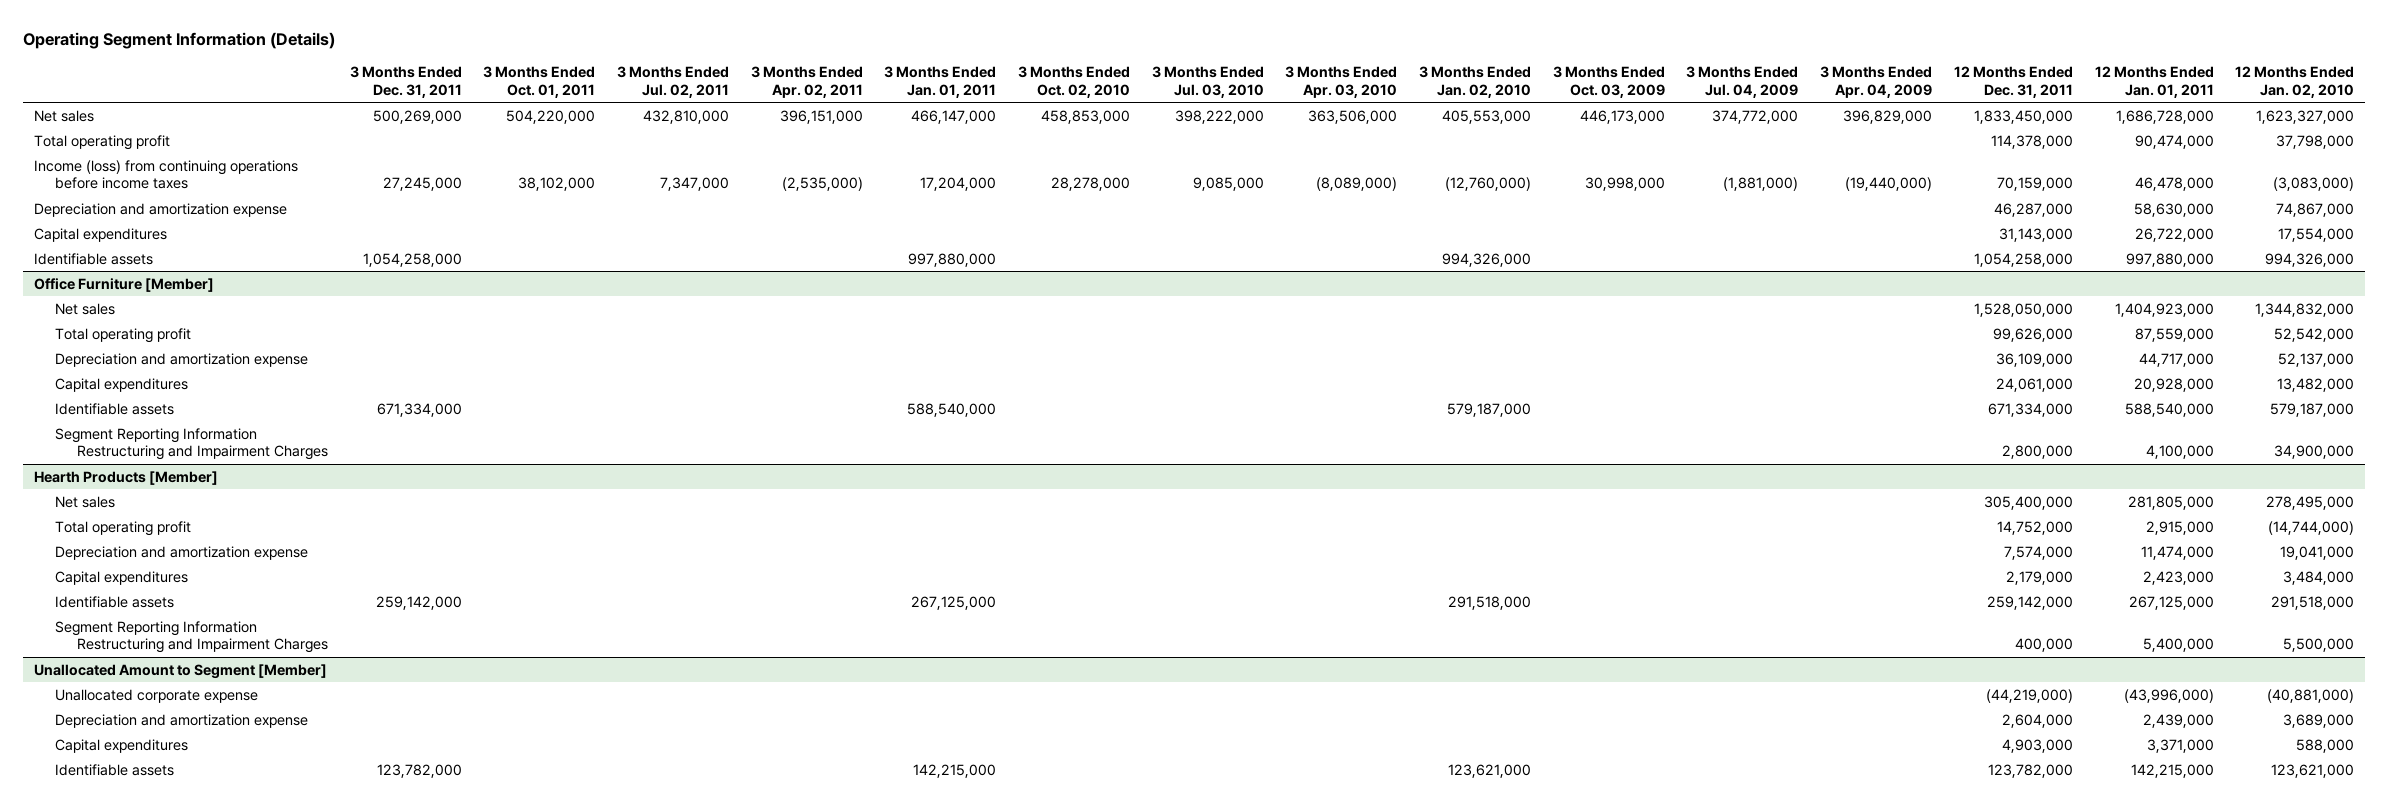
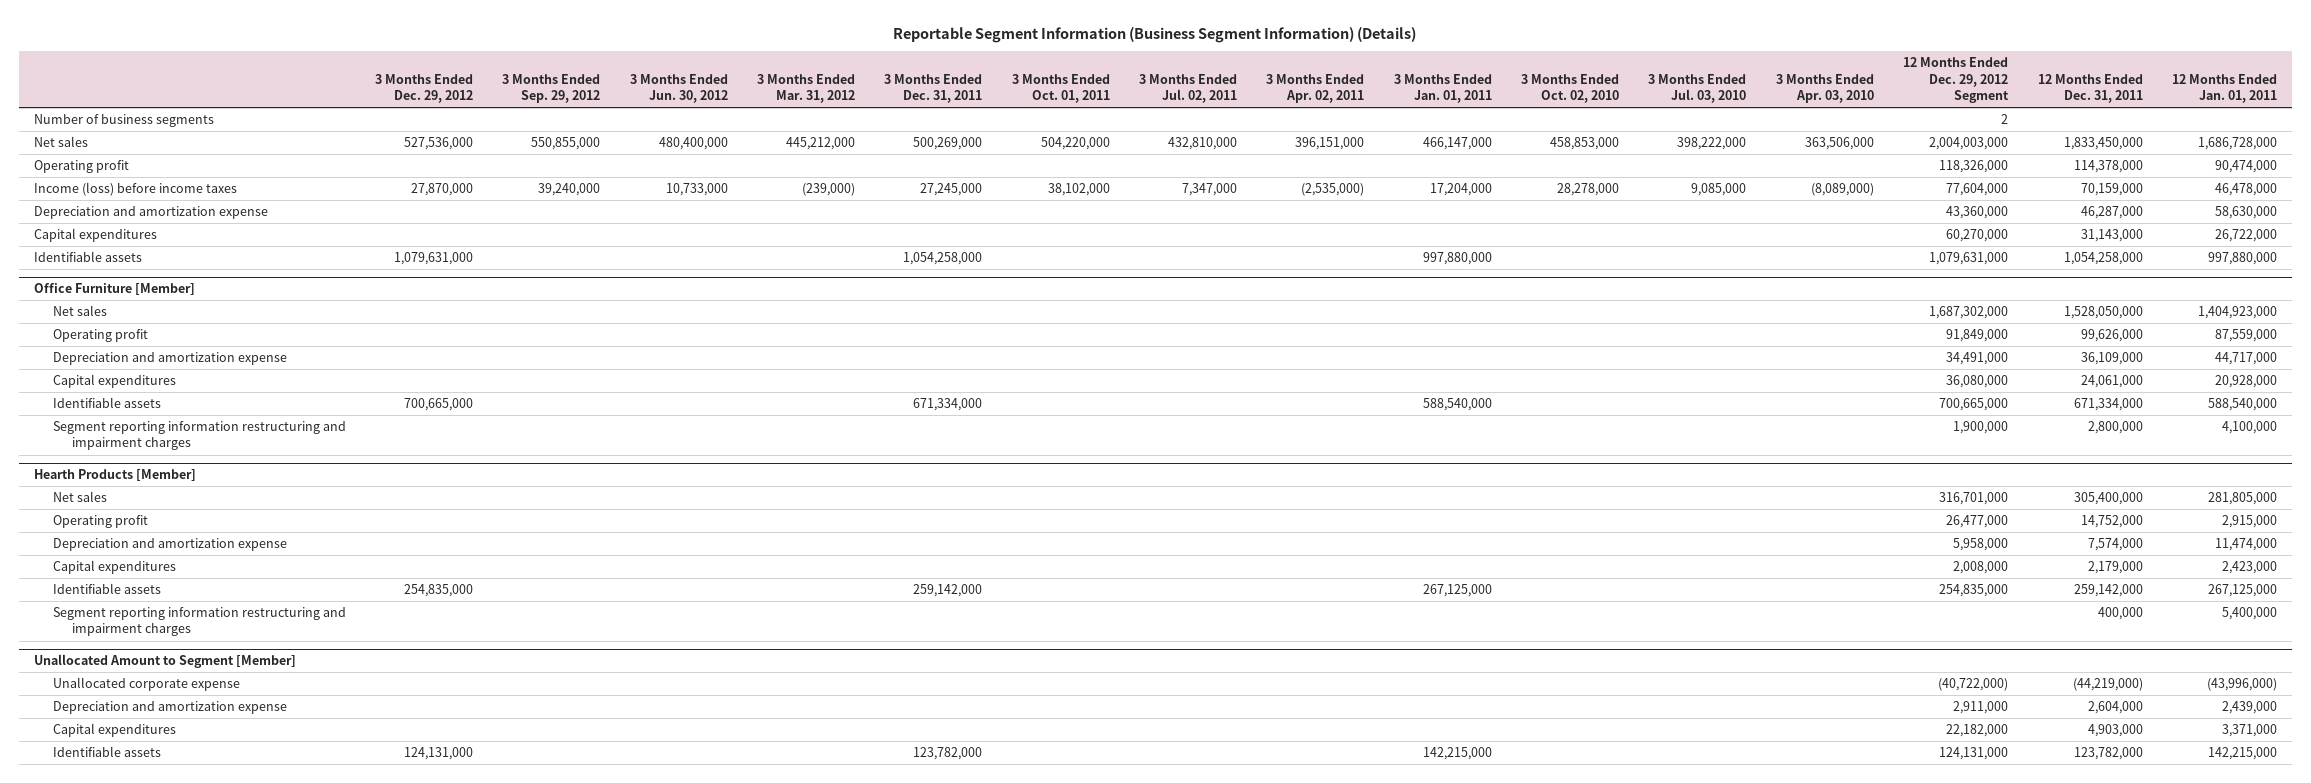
- Operating Segment Information (Details)
+ Reportable Segment Information (Business Segment Information) (Details)
- | 3 Months Ended Dec. 31, 2011 | 3 Months Ended Oct. 01, 2011 | 3 Months Ended Jul. 02, 2011 | 3 Months Ended Apr. 02, 2011 | 3 Months Ended Jan. 01, 2011 | 3 Months Ended Oct. 02, 2010 | 3 Months Ended Jul. 03, 2010 | 3 Months Ended Apr. 03, 2010 | 3 Months Ended Jan. 02, 2010 | 3 Months Ended Oct. 03, 2009 | 3 Months Ended Jul. 04, 2009 | 3 Months Ended Apr. 04, 2009 | 12 Months Ended Dec. 31, 2011 | 12 Months Ended Jan. 01, 2011 | 12 Months Ended Jan. 02, 2010
+ | 3 Months Ended Dec. 29, 2012 | 3 Months Ended Sep. 29, 2012 | 3 Months Ended Jun. 30, 2012 | 3 Months Ended Mar. 31, 2012 | 3 Months Ended Dec. 31, 2011 | 3 Months Ended Oct. 01, 2011 | 3 Months Ended Jul. 02, 2011 | 3 Months Ended Apr. 02, 2011 | 3 Months Ended Jan. 01, 2011 | 3 Months Ended Oct. 02, 2010 | 3 Months Ended Jul. 03, 2010 | 3 Months Ended Apr. 03, 2010 | 12 Months Ended Dec. 29, 2012 Segment | 12 Months Ended Dec. 31, 2011 | 12 Months Ended Jan. 01, 2011
+ Number of business segments | | | | | | | | | | | | | 2 | |
- Total operating profit | | | | | | | | | | | | | 114,378,000 | 90,474,000 | 37,798,000
- Income (loss) from continuing operations before income taxes | 27,245,000 | 38,102,000 | 7,347,000 | (2,535,000) | 17,204,000 | 28,278,000 | 9,085,000 | (8,089,000) | (12,760,000) | 30,998,000 | (1,881,000) | (19,440,000) | 70,159,000 | 46,478,000 | (3,083,000)
+ Operating profit | | | | | | | | | | | | | 118,326,000 | 114,378,000 | 90,474,000
+ Income (loss) before income taxes | 27,870,000 | 39,240,000 | 10,733,000 | (239,000) | 27,245,000 | 38,102,000 | 7,347,000 | (2,535,000) | 17,204,000 | 28,278,000 | 9,085,000 | (8,089,000) | 77,604,000 | 70,159,000 | 46,478,000
@ Office Furniture [Member]
- Total operating profit | | | | | | | | | | | | | 99,626,000 | 87,559,000 | 52,542,000
+ Operating profit | | | | | | | | | | | | | 91,849,000 | 99,626,000 | 87,559,000
- Segment Reporting Information Restructuring and Impairment Charges | | | | | | | | | | | | | 2,800,000 | 4,100,000 | 34,900,000
+ Segment reporting information restructuring and impairment charges | | | | | | | | | | | | | 1,900,000 | 2,800,000 | 4,100,000
@ Hearth Products [Member]
- Total operating profit | | | | | | | | | | | | | 14,752,000 | 2,915,000 | (14,744,000)
+ Operating profit | | | | | | | | | | | | | 26,477,000 | 14,752,000 | 2,915,000
- Segment Reporting Information Restructuring and Impairment Charges | | | | | | | | | | | | | 400,000 | 5,400,000 | 5,500,000
+ Segment reporting information restructuring and impairment charges | | | | | | | | | | | | | | 400,000 | 5,400,000

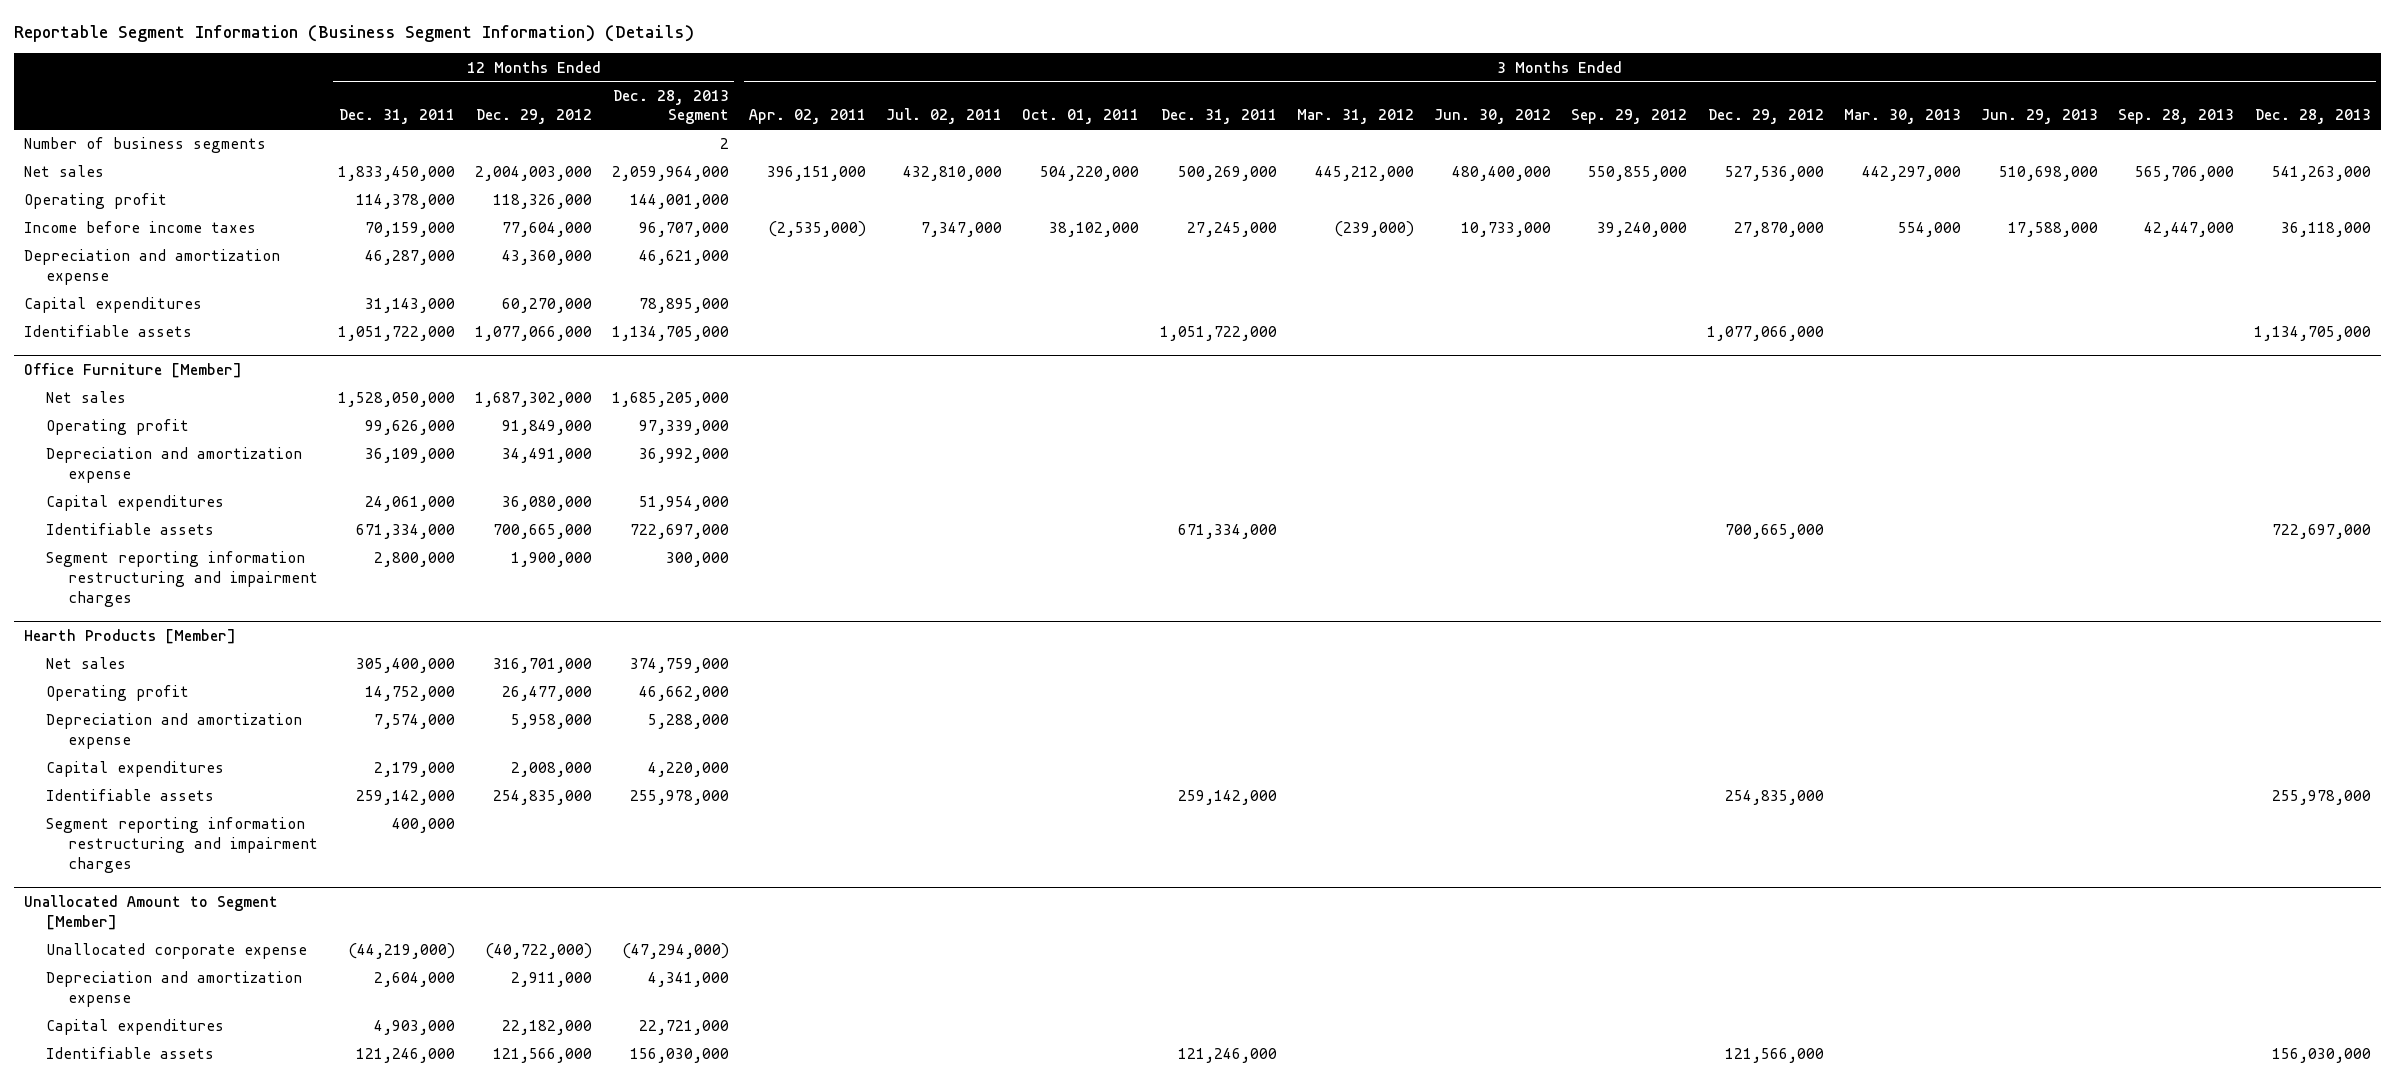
- | 3 Months Ended Dec. 29, 2012 | 3 Months Ended Sep. 29, 2012 | 3 Months Ended Jun. 30, 2012 | 3 Months Ended Mar. 31, 2012 | 3 Months Ended Dec. 31, 2011 | 3 Months Ended Oct. 01, 2011 | 3 Months Ended Jul. 02, 2011 | 3 Months Ended Apr. 02, 2011 | 3 Months Ended Jan. 01, 2011 | 3 Months Ended Oct. 02, 2010 | 3 Months Ended Jul. 03, 2010 | 3 Months Ended Apr. 03, 2010 | 12 Months Ended Dec. 29, 2012 Segment | 12 Months Ended Dec. 31, 2011 | 12 Months Ended Jan. 01, 2011
+ | 12 Months Ended Dec. 31, 2011 | 12 Months Ended Dec. 29, 2012 | 12 Months Ended Dec. 28, 2013 Segment | 3 Months Ended Apr. 02, 2011 | 3 Months Ended Jul. 02, 2011 | 3 Months Ended Oct. 01, 2011 | 3 Months Ended Dec. 31, 2011 | 3 Months Ended Mar. 31, 2012 | 3 Months Ended Jun. 30, 2012 | 3 Months Ended Sep. 29, 2012 | 3 Months Ended Dec. 29, 2012 | 3 Months Ended Mar. 30, 2013 | 3 Months Ended Jun. 29, 2013 | 3 Months Ended Sep. 28, 2013 | 3 Months Ended Dec. 28, 2013
- Income (loss) before income taxes | 27,870,000 | 39,240,000 | 10,733,000 | (239,000) | 27,245,000 | 38,102,000 | 7,347,000 | (2,535,000) | 17,204,000 | 28,278,000 | 9,085,000 | (8,089,000) | 77,604,000 | 70,159,000 | 46,478,000
+ Income before income taxes | 70,159,000 | 77,604,000 | 96,707,000 | (2,535,000) | 7,347,000 | 38,102,000 | 27,245,000 | (239,000) | 10,733,000 | 39,240,000 | 27,870,000 | 554,000 | 17,588,000 | 42,447,000 | 36,118,000
- Identifiable assets | 1,079,631,000 | | | | 1,054,258,000 | | | | 997,880,000 | | | | 1,079,631,000 | 1,054,258,000 | 997,880,000
+ Identifiable assets | 1,051,722,000 | 1,077,066,000 | 1,134,705,000 | | | | 1,051,722,000 | | | | 1,077,066,000 | | | | 1,134,705,000
@ Unallocated Amount to Segment [Member]
- Identifiable assets | 124,131,000 | | | | 123,782,000 | | | | 142,215,000 | | | | 124,131,000 | 123,782,000 | 142,215,000
+ Identifiable assets | 121,246,000 | 121,566,000 | 156,030,000 | | | | 121,246,000 | | | | 121,566,000 | | | | 156,030,000

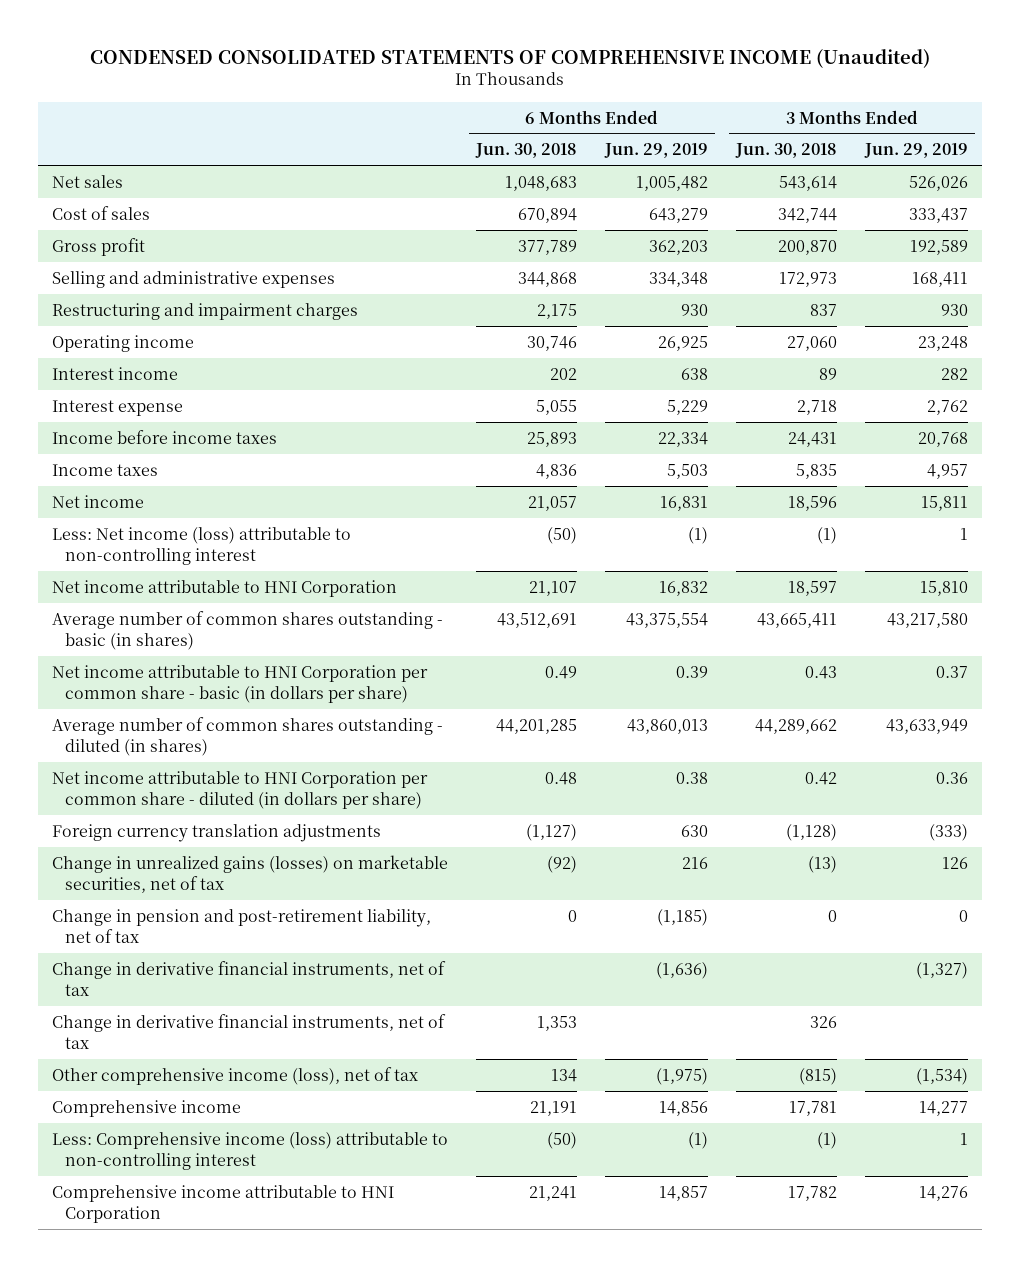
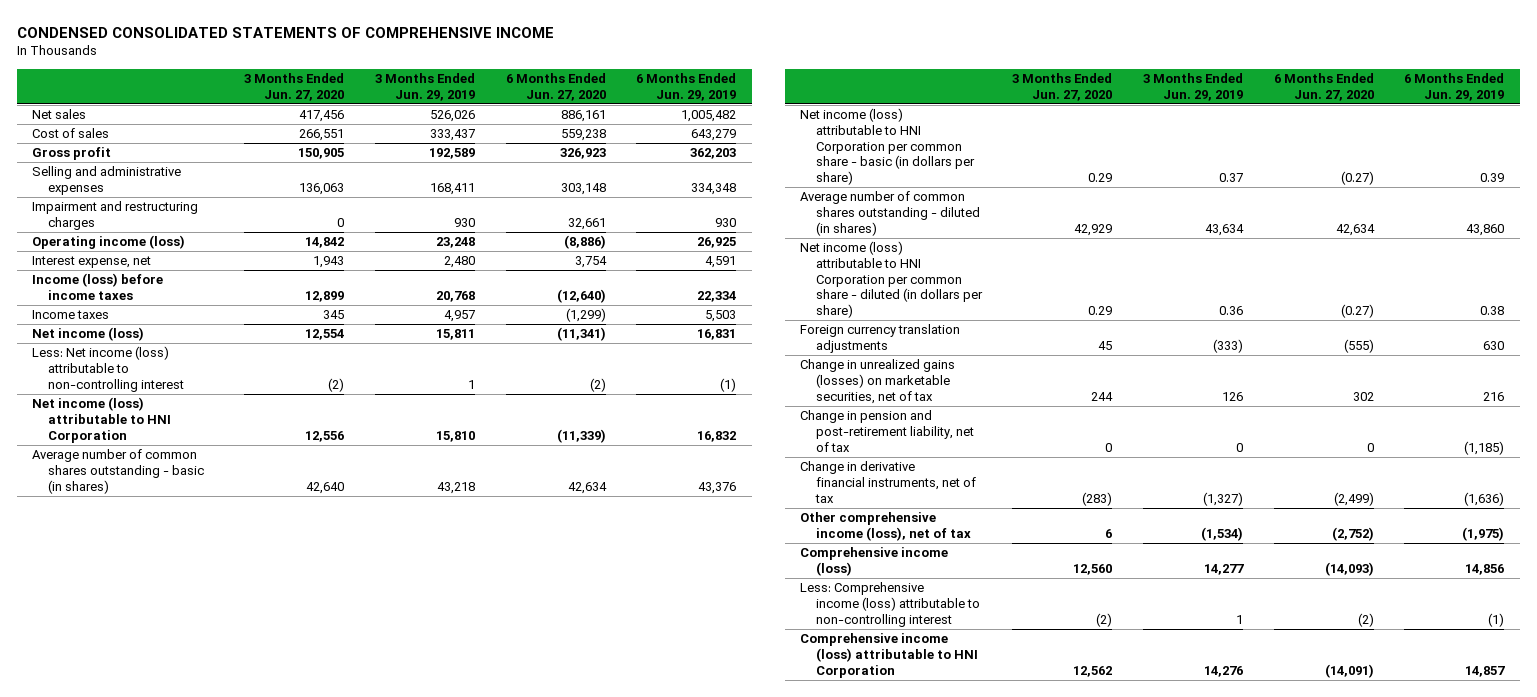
- CONDENSED CONSOLIDATED STATEMENTS OF COMPREHENSIVE INCOME (Unaudited)
+ CONDENSED CONSOLIDATED STATEMENTS OF COMPREHENSIVE INCOME
- | 6 Months Ended Jun. 30, 2018 | 6 Months Ended Jun. 29, 2019 | 3 Months Ended Jun. 30, 2018 | 3 Months Ended Jun. 29, 2019
+ | 3 Months Ended Jun. 27, 2020 | 3 Months Ended Jun. 29, 2019 | 6 Months Ended Jun. 27, 2020 | 6 Months Ended Jun. 29, 2019
- Restructuring and impairment charges | 2,175 | 930 | 837 | 930
- Operating income | 30,746 | 26,925 | 27,060 | 23,248
- Interest income | 202 | 638 | 89 | 282
- Interest expense | 5,055 | 5,229 | 2,718 | 2,762
- Income before income taxes | 25,893 | 22,334 | 24,431 | 20,768
+ Impairment and restructuring charges | 0 | 930 | 32,661 | 930
+ Operating income (loss) | 14,842 | 23,248 | (8,886) | 26,925
+ Interest expense, net | 1,943 | 2,480 | 3,754 | 4,591
+ Income (loss) before income taxes | 12,899 | 20,768 | (12,640) | 22,334
- Net income | 21,057 | 16,831 | 18,596 | 15,811
+ Net income (loss) | 12,554 | 15,811 | (11,341) | 16,831
- Net income attributable to HNI Corporation | 21,107 | 16,832 | 18,597 | 15,810
- Average number of common shares outstanding - basic (in shares) | 43,512,691 | 43,375,554 | 43,665,411 | 43,217,580
- Net income attributable to HNI Corporation per common share - basic (in dollars per share) | 0.49 | 0.39 | 0.43 | 0.37
- Average number of common shares outstanding - diluted (in shares) | 44,201,285 | 43,860,013 | 44,289,662 | 43,633,949
- Net income attributable to HNI Corporation per common share - diluted (in dollars per share) | 0.48 | 0.38 | 0.42 | 0.36
+ Net income (loss) attributable to HNI Corporation | 12,556 | 15,810 | (11,339) | 16,832
+ Average number of common shares outstanding - basic (in shares) | 42,640 | 43,218 | 42,634 | 43,376
+ Net income (loss) attributable to HNI Corporation per common share - basic (in dollars per share) | 0.29 | 0.37 | (0.27) | 0.39
+ Average number of common shares outstanding - diluted (in shares) | 42,929 | 43,634 | 42,634 | 43,860
+ Net income (loss) attributable to HNI Corporation per common share - diluted (in dollars per share) | 0.29 | 0.36 | (0.27) | 0.38
- Change in derivative financial instruments, net of tax | 1,353 | | 326 |
- Comprehensive income | 21,191 | 14,856 | 17,781 | 14,277
+ Comprehensive income (loss) | 12,560 | 14,277 | (14,093) | 14,856
- Comprehensive income attributable to HNI Corporation | 21,241 | 14,857 | 17,782 | 14,276
+ Comprehensive income (loss) attributable to HNI Corporation | 12,562 | 14,276 | (14,091) | 14,857

